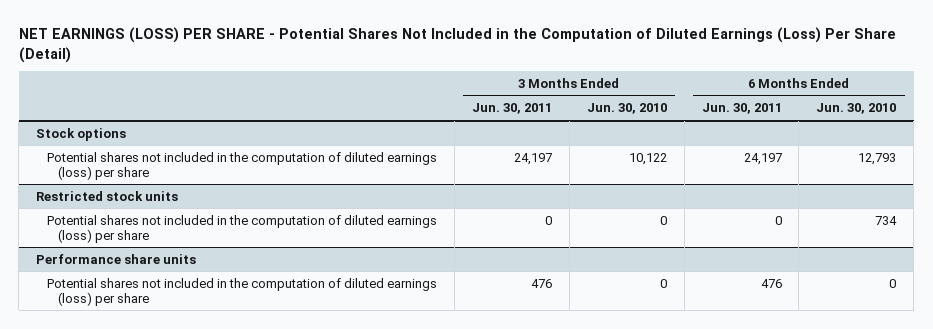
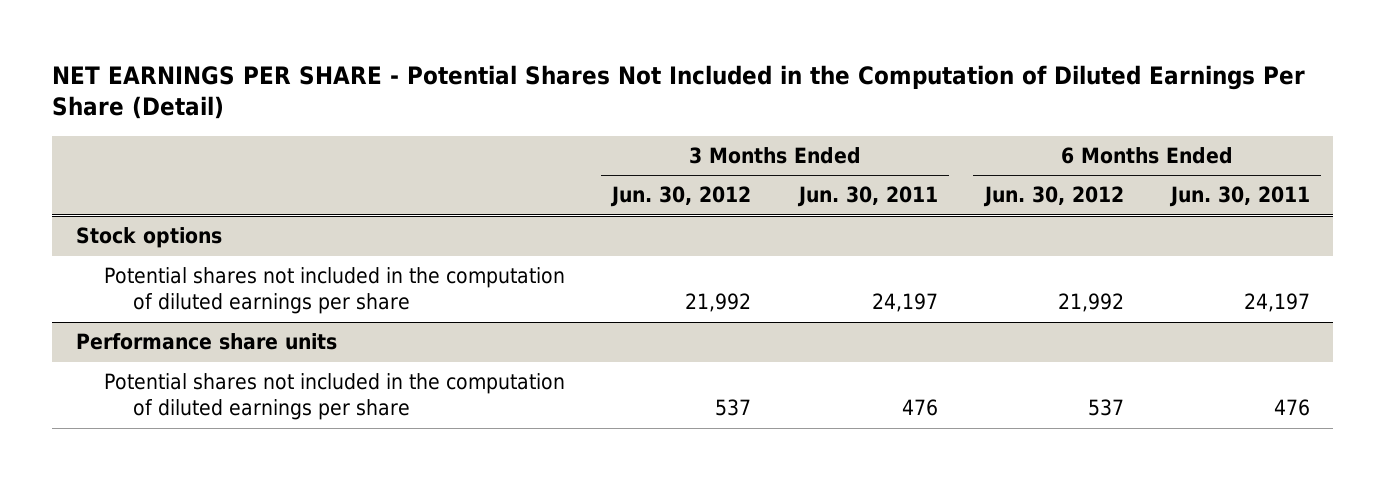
- NET EARNINGS (LOSS) PER SHARE - Potential Shares Not Included in the Computation of Diluted Earnings (Loss) Per Share (Detail)
+ NET EARNINGS PER SHARE - Potential Shares Not Included in the Computation of Diluted Earnings Per Share (Detail)
- | 3 Months Ended Jun. 30, 2011 | 3 Months Ended Jun. 30, 2010 | 6 Months Ended Jun. 30, 2011 | 6 Months Ended Jun. 30, 2010
+ | 3 Months Ended Jun. 30, 2012 | 3 Months Ended Jun. 30, 2011 | 6 Months Ended Jun. 30, 2012 | 6 Months Ended Jun. 30, 2011
@ Stock options
- Potential shares not included in the computation of diluted earnings (loss) per share | 24,197 | 10,122 | 24,197 | 12,793
- Restricted stock units
- Potential shares not included in the computation of diluted earnings (loss) per share | 0 | 0 | 0 | 734
@ Stock options
+ Potential shares not included in the computation of diluted earnings per share | 21,992 | 24,197 | 21,992 | 24,197
@ Performance share units
- Potential shares not included in the computation of diluted earnings (loss) per share | 476 | 0 | 476 | 0
+ Potential shares not included in the computation of diluted earnings per share | 537 | 476 | 537 | 476

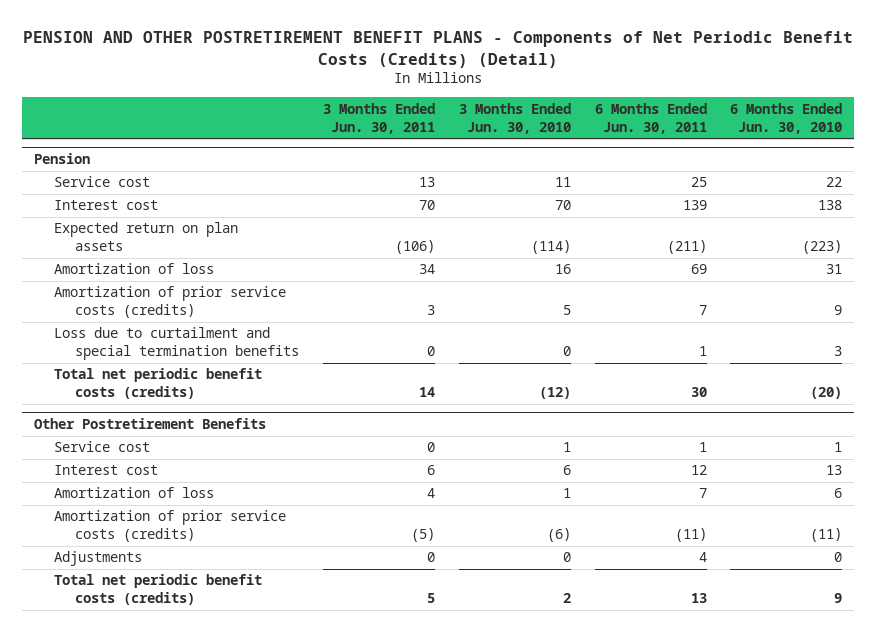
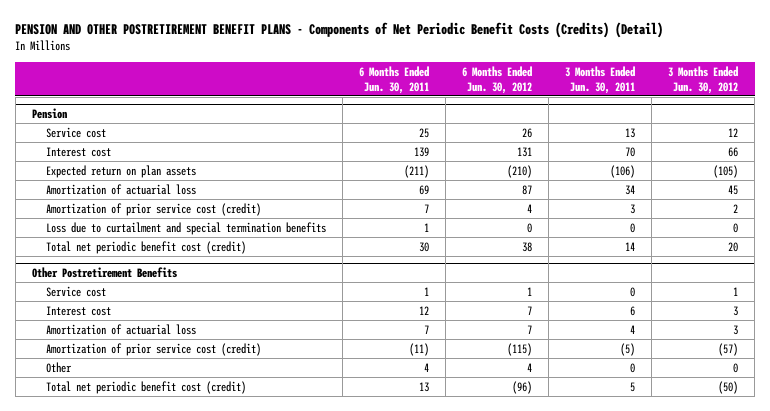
- | 3 Months Ended Jun. 30, 2011 | 3 Months Ended Jun. 30, 2010 | 6 Months Ended Jun. 30, 2011 | 6 Months Ended Jun. 30, 2010
+ | 6 Months Ended Jun. 30, 2011 | 6 Months Ended Jun. 30, 2012 | 3 Months Ended Jun. 30, 2011 | 3 Months Ended Jun. 30, 2012
@ Pension
- Amortization of loss | 34 | 16 | 69 | 31
- Amortization of prior service costs (credits) | 3 | 5 | 7 | 9
+ Amortization of actuarial loss | 69 | 87 | 34 | 45
+ Amortization of prior service cost (credit) | 7 | 4 | 3 | 2
- Total net periodic benefit costs (credits) | 14 | (12) | 30 | (20)
+ Total net periodic benefit cost (credit) | 30 | 38 | 14 | 20
@ Other Postretirement Benefits
- Amortization of loss | 4 | 1 | 7 | 6
- Amortization of prior service costs (credits) | (5) | (6) | (11) | (11)
- Adjustments | 0 | 0 | 4 | 0
- Total net periodic benefit costs (credits) | 5 | 2 | 13 | 9
+ Amortization of actuarial loss | 7 | 7 | 4 | 3
+ Amortization of prior service cost (credit) | (11) | (115) | (5) | (57)
+ Other | 4 | 4 | 0 | 0
+ Total net periodic benefit cost (credit) | 13 | (96) | 5 | (50)

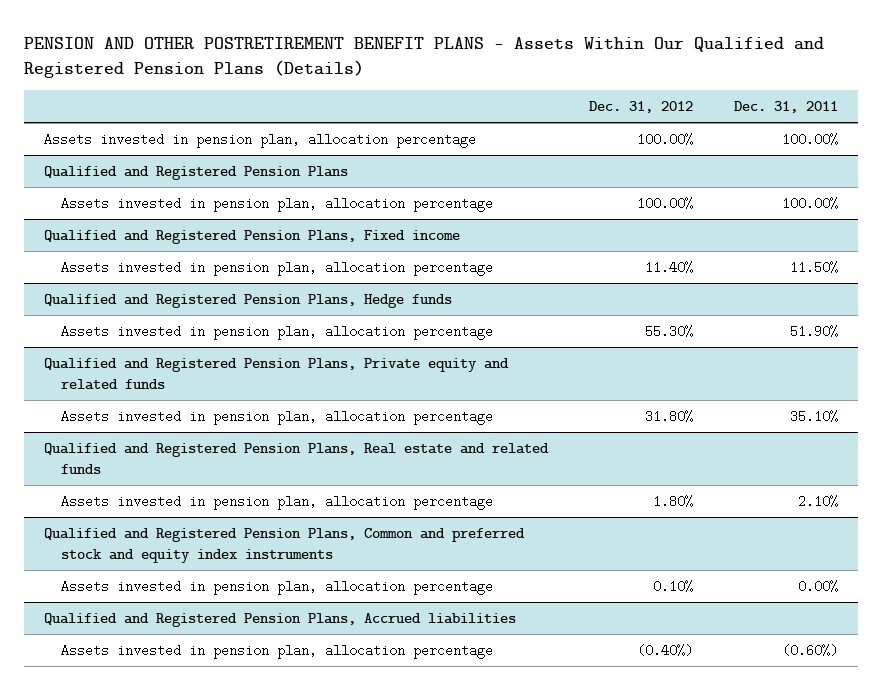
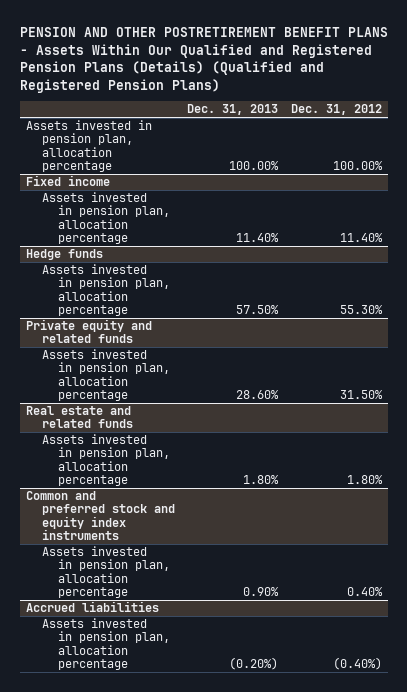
- PENSION AND OTHER POSTRETIREMENT BENEFIT PLANS - Assets Within Our Qualified and Registered Pension Plans (Details)
+ PENSION AND OTHER POSTRETIREMENT BENEFIT PLANS - Assets Within Our Qualified and Registered Pension Plans (Details) (Qualified and Registered Pension Plans)
- | Dec. 31, 2012 | Dec. 31, 2011
+ | Dec. 31, 2013 | Dec. 31, 2012
- Qualified and Registered Pension Plans
- Assets invested in pension plan, allocation percentage | 100.00% | 100.00%
- Qualified and Registered Pension Plans, Fixed income
+ Fixed income
- Qualified and Registered Pension Plans, Hedge funds
+ Hedge funds
- Qualified and Registered Pension Plans, Private equity and related funds
- Assets invested in pension plan, allocation percentage | 31.80% | 35.10%
- Qualified and Registered Pension Plans, Real estate and related funds
+ Private equity and related funds
+ Assets invested in pension plan, allocation percentage | 28.60% | 31.50%
+ Real estate and related funds
- Qualified and Registered Pension Plans, Common and preferred stock and equity index instruments
- Assets invested in pension plan, allocation percentage | 0.10% | 0.00%
- Qualified and Registered Pension Plans, Accrued liabilities
+ Common and preferred stock and equity index instruments
+ Assets invested in pension plan, allocation percentage | 0.90% | 0.40%
+ Accrued liabilities

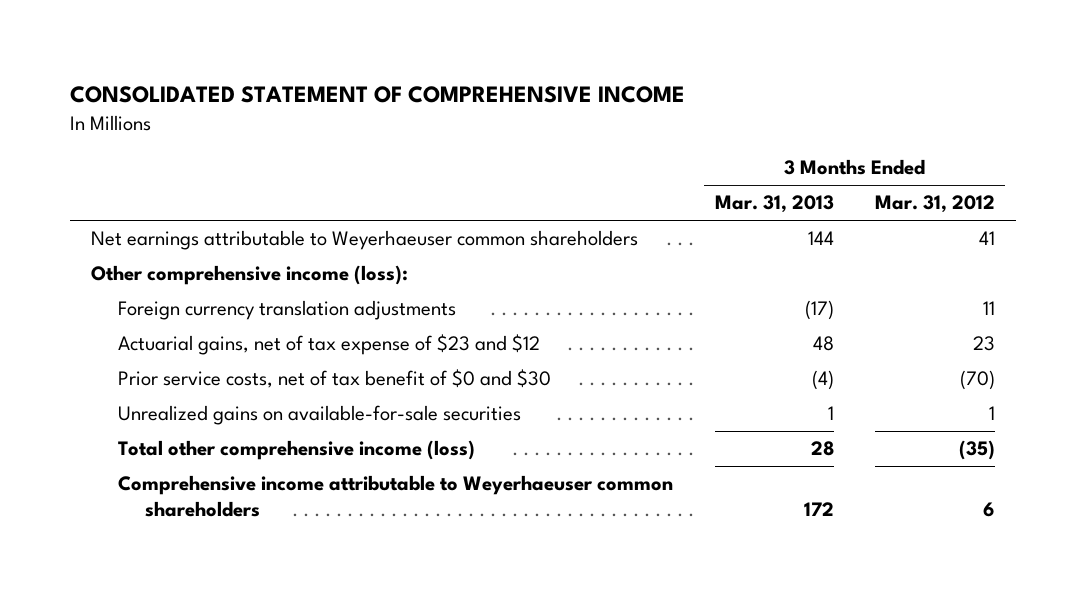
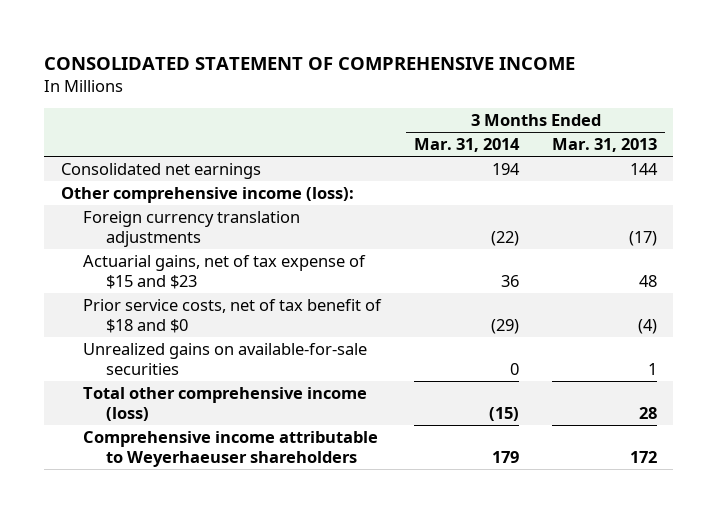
- | 3 Months Ended Mar. 31, 2013 | 3 Months Ended Mar. 31, 2012
+ | 3 Months Ended Mar. 31, 2014 | 3 Months Ended Mar. 31, 2013
- Net earnings attributable to Weyerhaeuser common shareholders | 144 | 41
+ Consolidated net earnings | 194 | 144
- Actuarial gains, net of tax expense of $23 and $12 | 48 | 23
- Prior service costs, net of tax benefit of $0 and $30 | (4) | (70)
+ Actuarial gains, net of tax expense of $15 and $23 | 36 | 48
+ Prior service costs, net of tax benefit of $18 and $0 | (29) | (4)
- Comprehensive income attributable to Weyerhaeuser common shareholders | 172 | 6
+ Comprehensive income attributable to Weyerhaeuser shareholders | 179 | 172

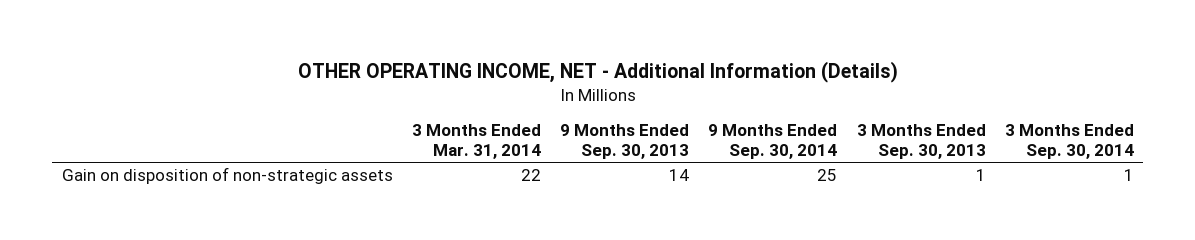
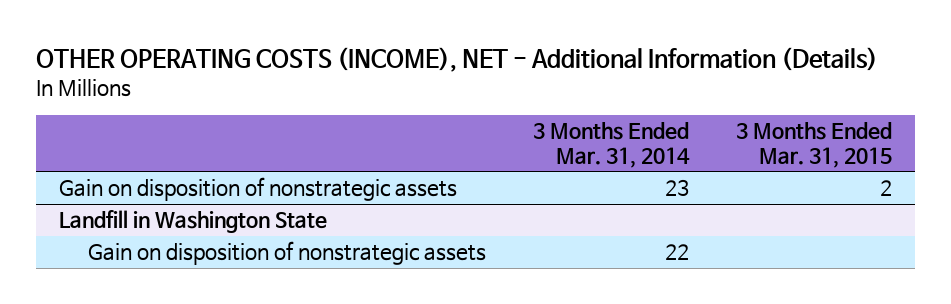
- OTHER OPERATING INCOME, NET - Additional Information (Details)
+ OTHER OPERATING COSTS (INCOME), NET - Additional Information (Details)
- | 3 Months Ended Mar. 31, 2014 | 9 Months Ended Sep. 30, 2013 | 9 Months Ended Sep. 30, 2014 | 3 Months Ended Sep. 30, 2013 | 3 Months Ended Sep. 30, 2014
+ | 3 Months Ended Mar. 31, 2014 | 3 Months Ended Mar. 31, 2015
- Gain on disposition of non-strategic assets | 22 | 14 | 25 | 1 | 1
+ Gain on disposition of nonstrategic assets | 23 | 2
+ Landfill in Washington State
+ Gain on disposition of nonstrategic assets | 22 |

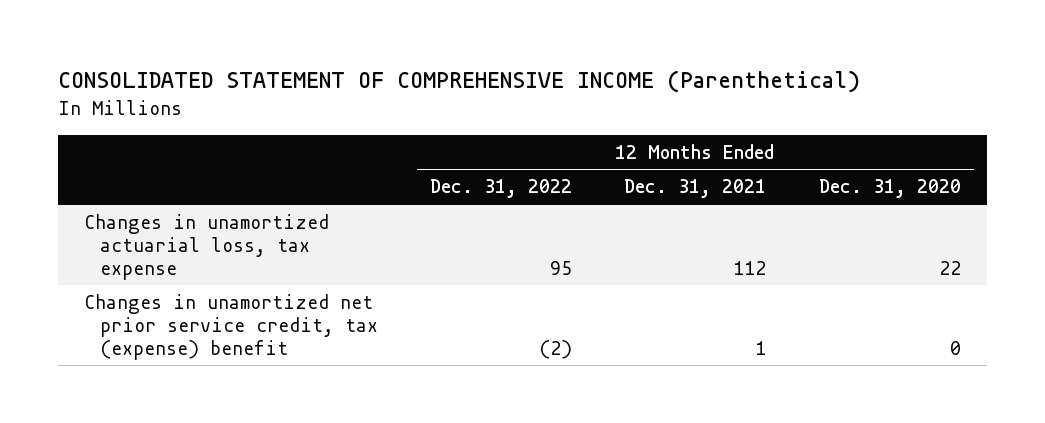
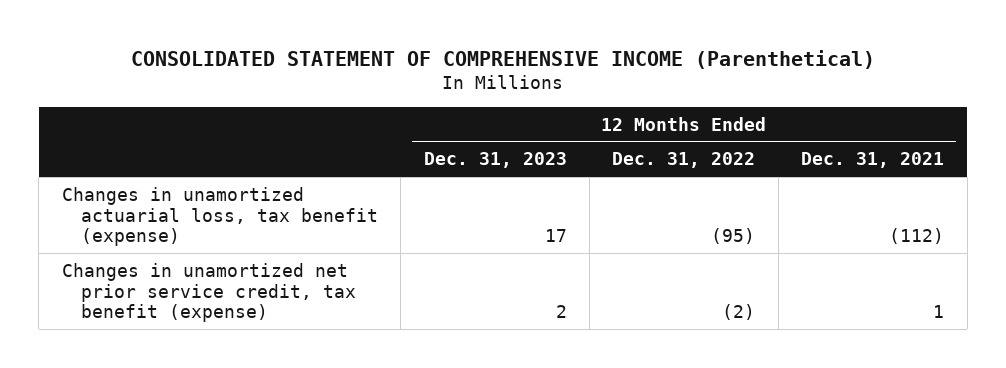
- | 12 Months Ended Dec. 31, 2022 | 12 Months Ended Dec. 31, 2021 | 12 Months Ended Dec. 31, 2020
+ | 12 Months Ended Dec. 31, 2023 | 12 Months Ended Dec. 31, 2022 | 12 Months Ended Dec. 31, 2021
- Changes in unamortized actuarial loss, tax expense | 95 | 112 | 22
- Changes in unamortized net prior service credit, tax (expense) benefit | (2) | 1 | 0
+ Changes in unamortized actuarial loss, tax benefit (expense) | 17 | (95) | (112)
+ Changes in unamortized net prior service credit, tax benefit (expense) | 2 | (2) | 1

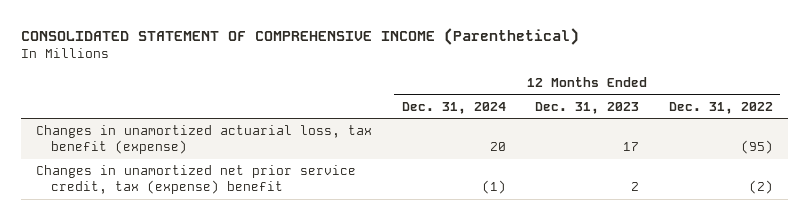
- | 12 Months Ended Dec. 31, 2023 | 12 Months Ended Dec. 31, 2022 | 12 Months Ended Dec. 31, 2021
+ | 12 Months Ended Dec. 31, 2024 | 12 Months Ended Dec. 31, 2023 | 12 Months Ended Dec. 31, 2022
- Changes in unamortized net prior service credit, tax benefit (expense) | 2 | (2) | 1
+ Changes in unamortized net prior service credit, tax (expense) benefit | (1) | 2 | (2)

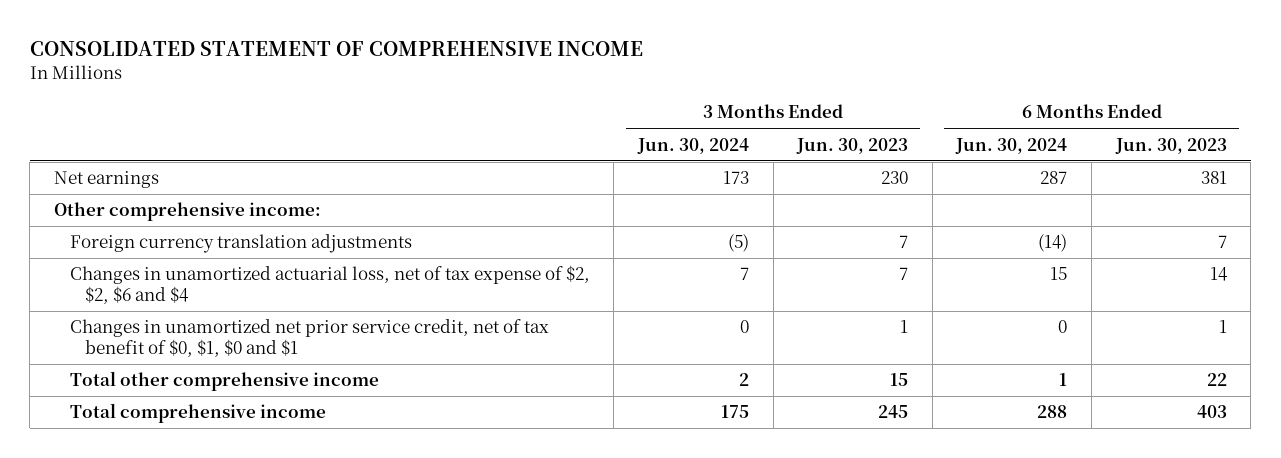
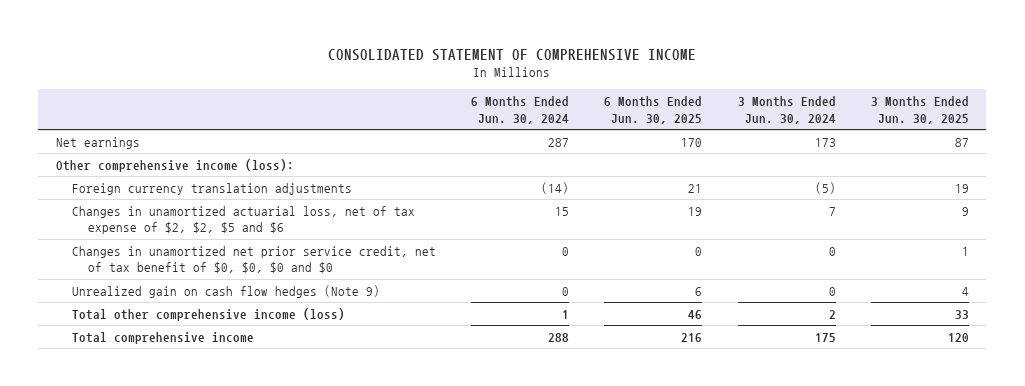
- | 3 Months Ended Jun. 30, 2024 | 3 Months Ended Jun. 30, 2023 | 6 Months Ended Jun. 30, 2024 | 6 Months Ended Jun. 30, 2023
+ | 6 Months Ended Jun. 30, 2024 | 6 Months Ended Jun. 30, 2025 | 3 Months Ended Jun. 30, 2024 | 3 Months Ended Jun. 30, 2025
- Other comprehensive income:
+ Other comprehensive income (loss):
- Changes in unamortized actuarial loss, net of tax expense of $2, $2, $6 and $4 | 7 | 7 | 15 | 14
- Changes in unamortized net prior service credit, net of tax benefit of $0, $1, $0 and $1 | 0 | 1 | 0 | 1
- Total other comprehensive income | 2 | 15 | 1 | 22
+ Changes in unamortized actuarial loss, net of tax expense of $2, $2, $5 and $6 | 15 | 19 | 7 | 9
+ Changes in unamortized net prior service credit, net of tax benefit of $0, $0, $0 and $0 | 0 | 0 | 0 | 1
+ Unrealized gain on cash flow hedges (Note 9) | 0 | 6 | 0 | 4
+ Total other comprehensive income (loss) | 1 | 46 | 2 | 33

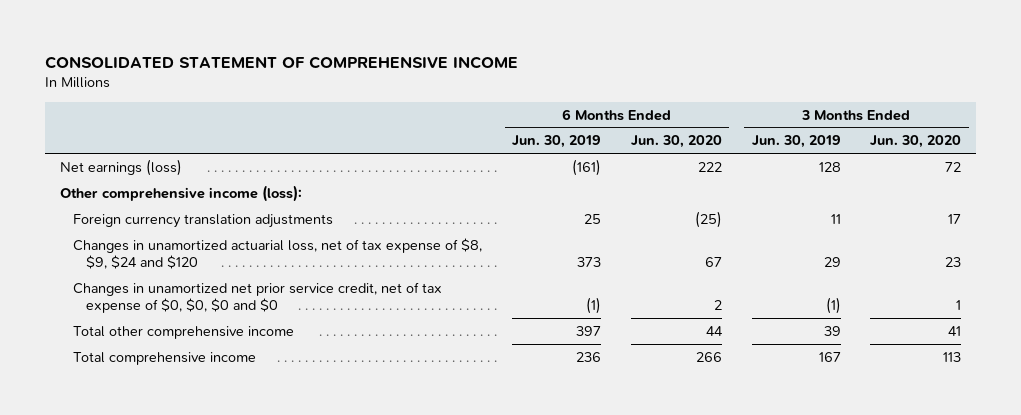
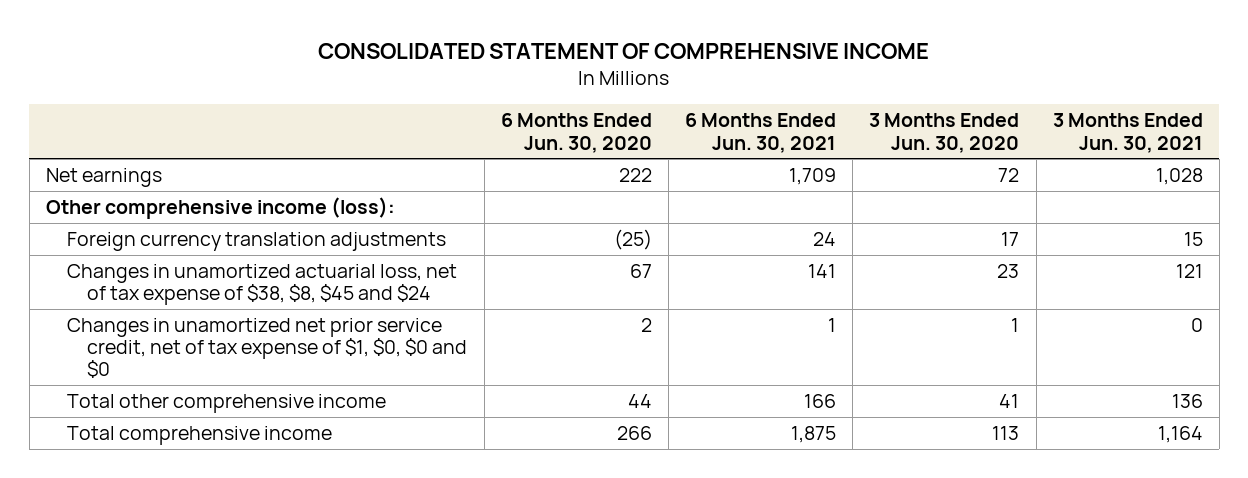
- | 6 Months Ended Jun. 30, 2019 | 6 Months Ended Jun. 30, 2020 | 3 Months Ended Jun. 30, 2019 | 3 Months Ended Jun. 30, 2020
+ | 6 Months Ended Jun. 30, 2020 | 6 Months Ended Jun. 30, 2021 | 3 Months Ended Jun. 30, 2020 | 3 Months Ended Jun. 30, 2021
- Net earnings (loss) | (161) | 222 | 128 | 72
+ Net earnings | 222 | 1,709 | 72 | 1,028
- Changes in unamortized actuarial loss, net of tax expense of $8, $9, $24 and $120 | 373 | 67 | 29 | 23
- Changes in unamortized net prior service credit, net of tax expense of $0, $0, $0 and $0 | (1) | 2 | (1) | 1
+ Changes in unamortized actuarial loss, net of tax expense of $38, $8, $45 and $24 | 67 | 141 | 23 | 121
+ Changes in unamortized net prior service credit, net of tax expense of $1, $0, $0 and $0 | 2 | 1 | 1 | 0

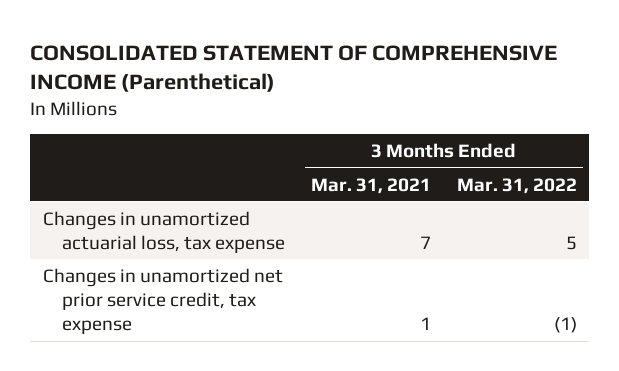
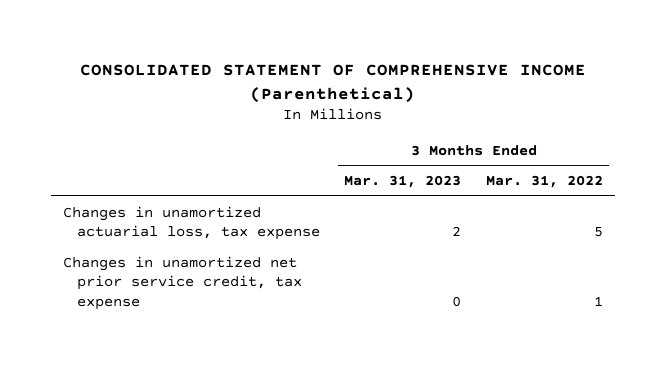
- | 3 Months Ended Mar. 31, 2021 | 3 Months Ended Mar. 31, 2022
+ | 3 Months Ended Mar. 31, 2023 | 3 Months Ended Mar. 31, 2022
- Changes in unamortized net prior service credit, tax expense | 1 | (1)
+ Changes in unamortized net prior service credit, tax expense | 0 | 1

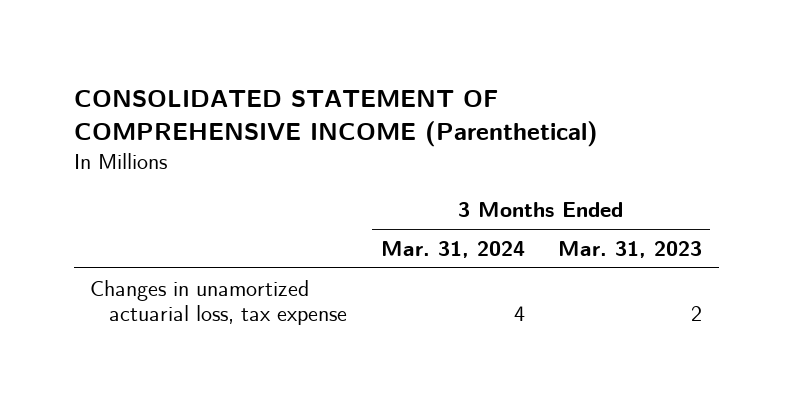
- | 3 Months Ended Mar. 31, 2023 | 3 Months Ended Mar. 31, 2022
+ | 3 Months Ended Mar. 31, 2024 | 3 Months Ended Mar. 31, 2023
- Changes in unamortized net prior service credit, tax expense | 0 | 1

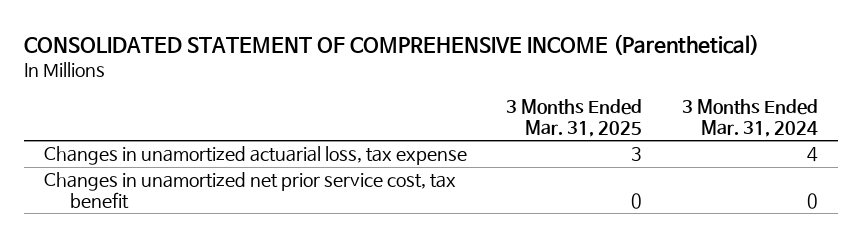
- | 3 Months Ended Mar. 31, 2024 | 3 Months Ended Mar. 31, 2023
+ | 3 Months Ended Mar. 31, 2025 | 3 Months Ended Mar. 31, 2024
+ Changes in unamortized net prior service cost, tax benefit | 0 | 0

